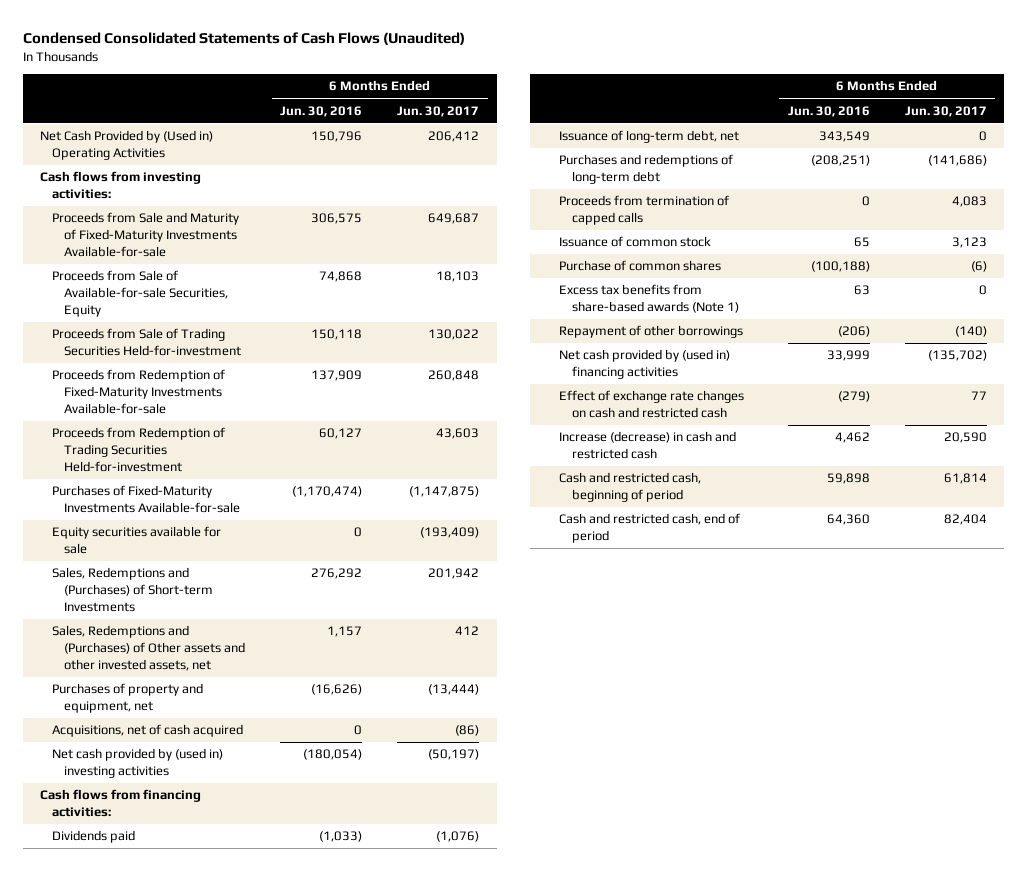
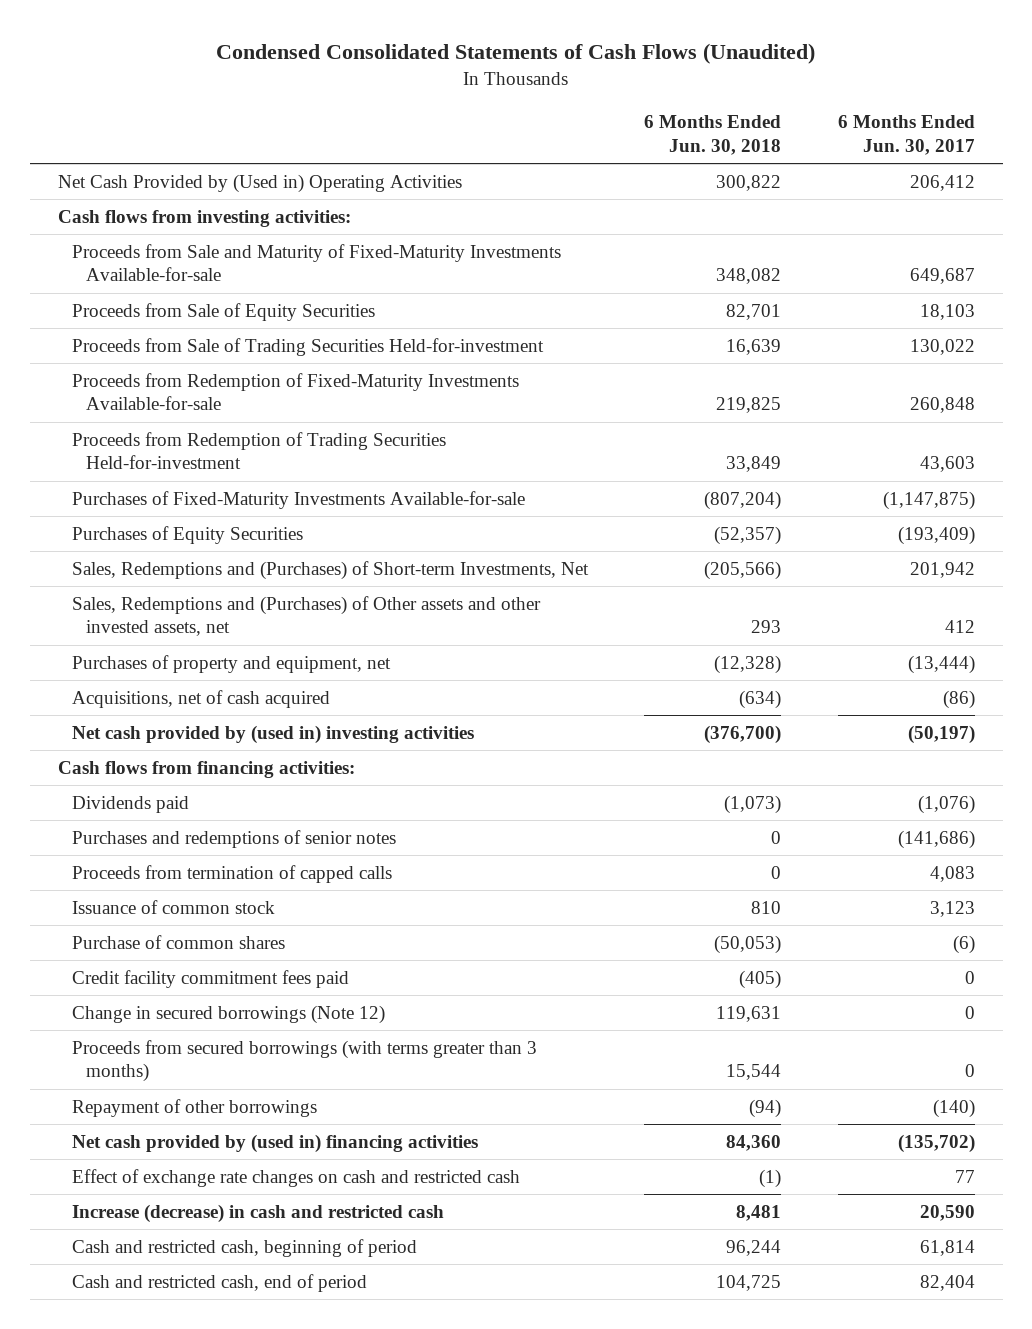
- | 6 Months Ended Jun. 30, 2016 | 6 Months Ended Jun. 30, 2017
+ | 6 Months Ended Jun. 30, 2018 | 6 Months Ended Jun. 30, 2017
- Proceeds from Sale of Available-for-sale Securities, Equity | 74,868 | 18,103
+ Proceeds from Sale of Equity Securities | 82,701 | 18,103
- Equity securities available for sale | 0 | (193,409)
- Sales, Redemptions and (Purchases) of Short-term Investments | 276,292 | 201,942
+ Purchases of Equity Securities | (52,357) | (193,409)
+ Sales, Redemptions and (Purchases) of Short-term Investments, Net | (205,566) | 201,942
- Issuance of long-term debt, net | 343,549 | 0
- Purchases and redemptions of long-term debt | (208,251) | (141,686)
+ Purchases and redemptions of senior notes | 0 | (141,686)
- Excess tax benefits from share-based awards (Note 1) | 63 | 0
+ Credit facility commitment fees paid | (405) | 0
+ Change in secured borrowings (Note 12) | 119,631 | 0
+ Proceeds from secured borrowings (with terms greater than 3 months) | 15,544 | 0

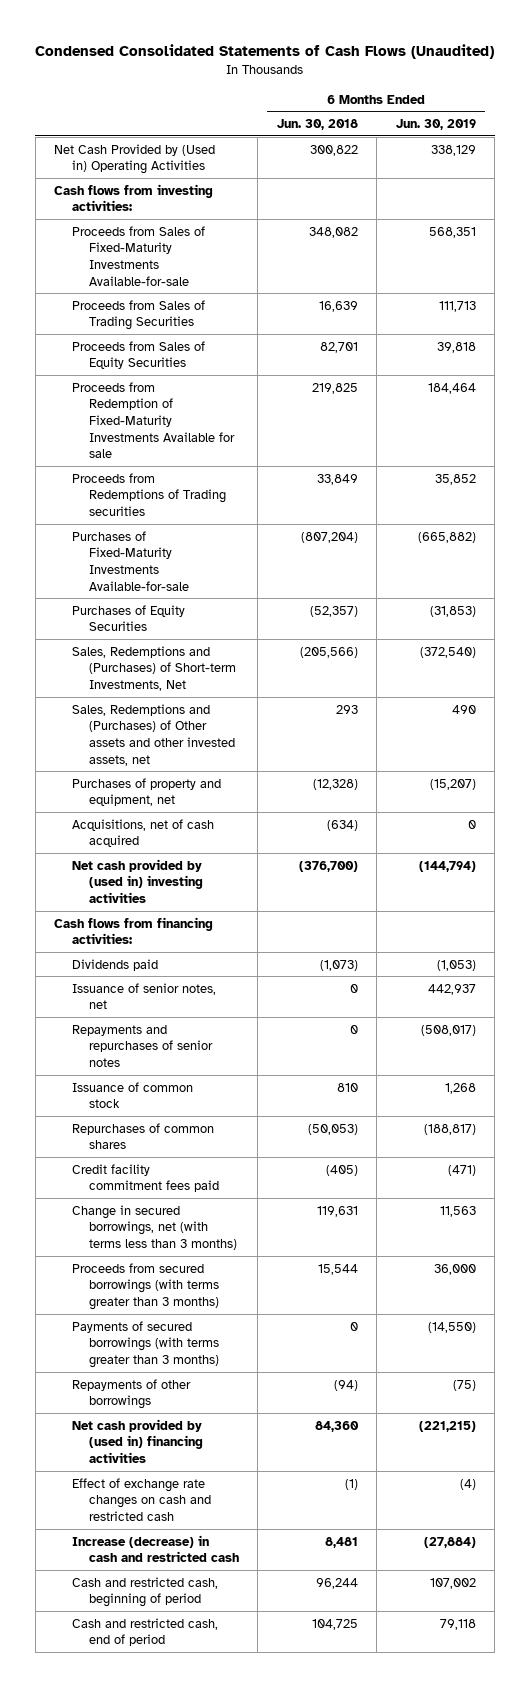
- | 6 Months Ended Jun. 30, 2018 | 6 Months Ended Jun. 30, 2017
+ | 6 Months Ended Jun. 30, 2018 | 6 Months Ended Jun. 30, 2019
- Proceeds from Sale and Maturity of Fixed-Maturity Investments Available-for-sale | 348,082 | 649,687
- Proceeds from Sale of Equity Securities | 82,701 | 18,103
- Proceeds from Sale of Trading Securities Held-for-investment | 16,639 | 130,022
- Proceeds from Redemption of Fixed-Maturity Investments Available-for-sale | 219,825 | 260,848
- Proceeds from Redemption of Trading Securities Held-for-investment | 33,849 | 43,603
+ Proceeds from Sales of Fixed-Maturity Investments Available-for-sale | 348,082 | 568,351
+ Proceeds from Sales of Trading Securities | 16,639 | 111,713
+ Proceeds from Sales of Equity Securities | 82,701 | 39,818
+ Proceeds from Redemption of Fixed-Maturity Investments Available for sale | 219,825 | 184,464
+ Proceeds from Redemptions of Trading securities | 33,849 | 35,852
- Purchases and redemptions of senior notes | 0 | (141,686)
- Proceeds from termination of capped calls | 0 | 4,083
+ Issuance of senior notes, net | 0 | 442,937
+ Repayments and repurchases of senior notes | 0 | (508,017)
- Purchase of common shares | (50,053) | (6)
+ Repurchases of common shares | (50,053) | (188,817)
- Change in secured borrowings (Note 12) | 119,631 | 0
+ Change in secured borrowings, net (with terms less than 3 months) | 119,631 | 11,563
- Repayment of other borrowings | (94) | (140)
+ Payments of secured borrowings (with terms greater than 3 months) | 0 | (14,550)
+ Repayments of other borrowings | (94) | (75)

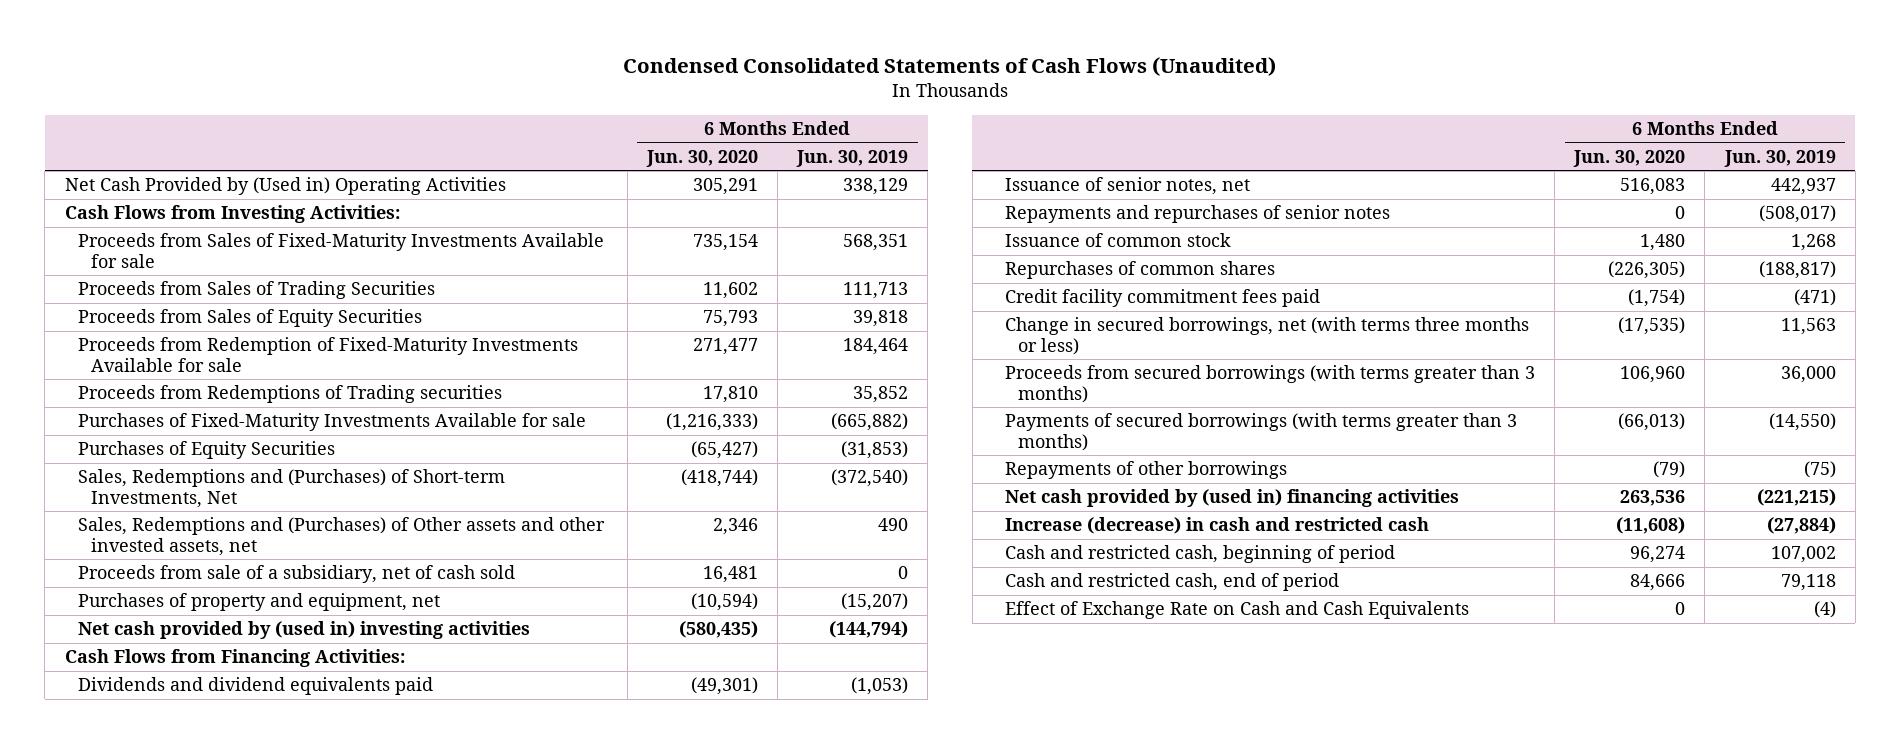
- | 6 Months Ended Jun. 30, 2018 | 6 Months Ended Jun. 30, 2019
+ | 6 Months Ended Jun. 30, 2020 | 6 Months Ended Jun. 30, 2019
- Cash flows from investing activities:
- Proceeds from Sales of Fixed-Maturity Investments Available-for-sale | 348,082 | 568,351
+ Cash Flows from Investing Activities:
+ Proceeds from Sales of Fixed-Maturity Investments Available for sale | 735,154 | 568,351
- Purchases of Fixed-Maturity Investments Available-for-sale | (807,204) | (665,882)
+ Purchases of Fixed-Maturity Investments Available for sale | (1,216,333) | (665,882)
+ Proceeds from sale of a subsidiary, net of cash sold | 16,481 | 0
- Acquisitions, net of cash acquired | (634) | 0
- Cash flows from financing activities:
- Dividends paid | (1,073) | (1,053)
+ Cash Flows from Financing Activities:
+ Dividends and dividend equivalents paid | (49,301) | (1,053)
- Change in secured borrowings, net (with terms less than 3 months) | 119,631 | 11,563
+ Change in secured borrowings, net (with terms three months or less) | (17,535) | 11,563
- Effect of exchange rate changes on cash and restricted cash | (1) | (4)
+ Effect of Exchange Rate on Cash and Cash Equivalents | 0 | (4)

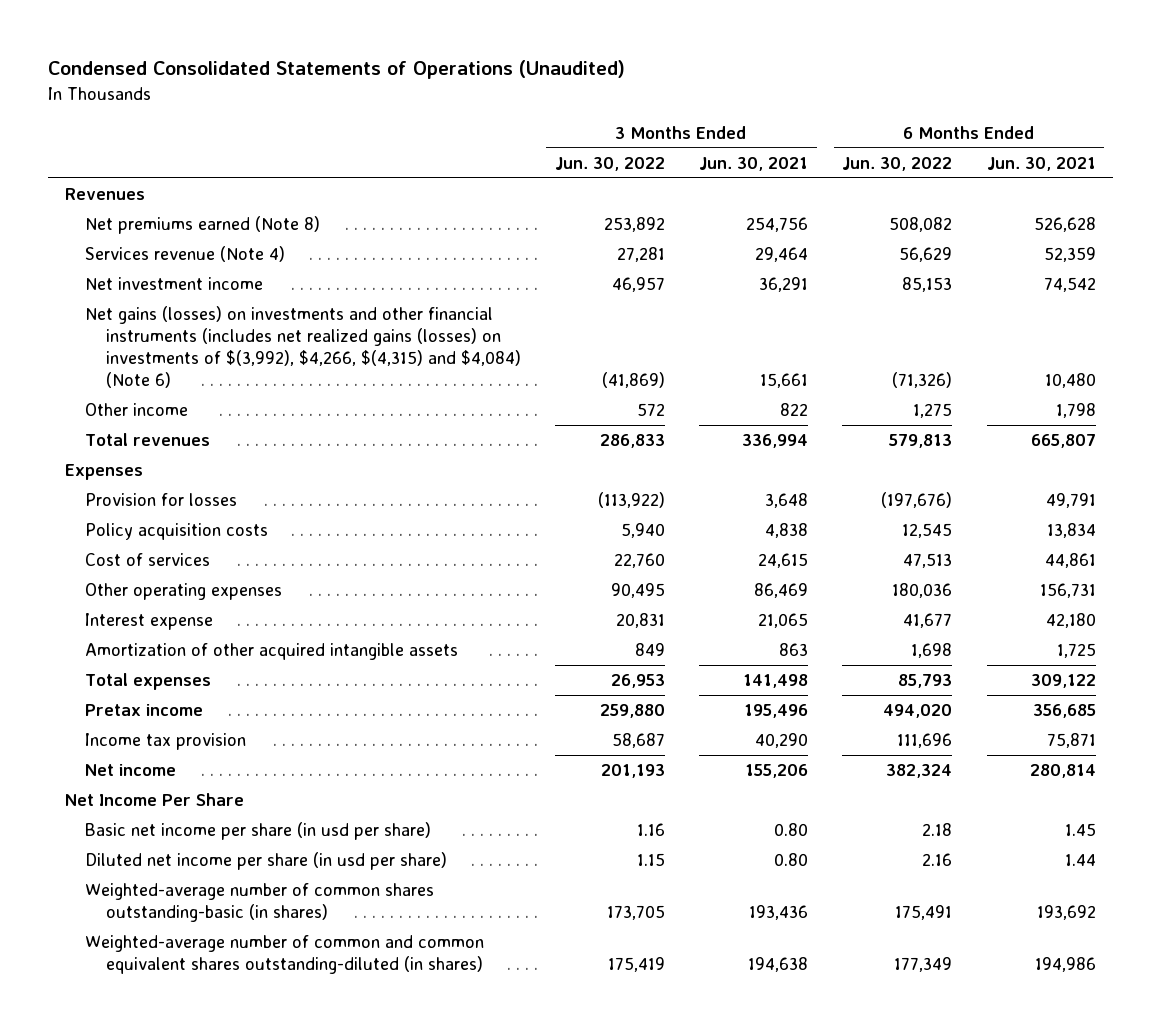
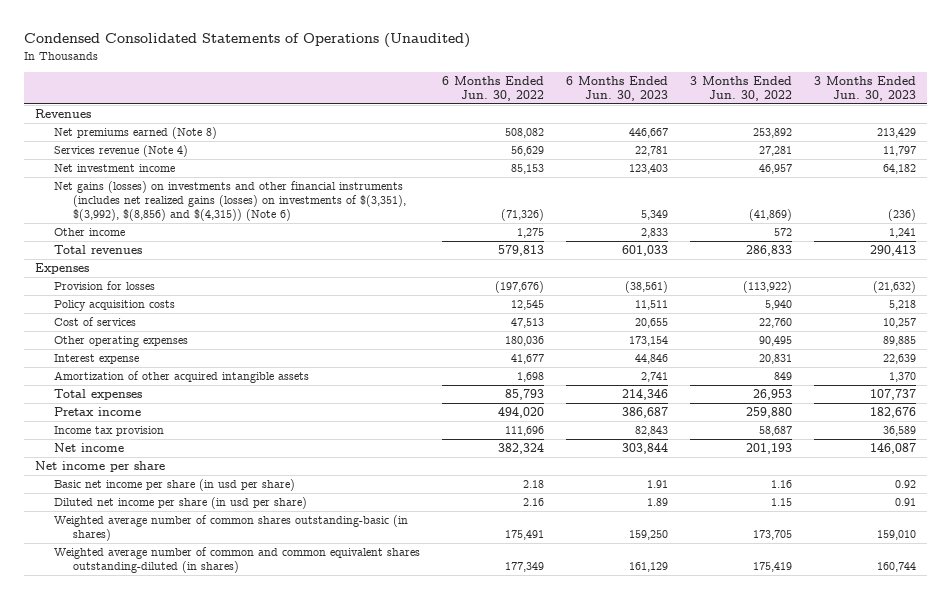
- | 3 Months Ended Jun. 30, 2022 | 3 Months Ended Jun. 30, 2021 | 6 Months Ended Jun. 30, 2022 | 6 Months Ended Jun. 30, 2021
+ | 6 Months Ended Jun. 30, 2022 | 6 Months Ended Jun. 30, 2023 | 3 Months Ended Jun. 30, 2022 | 3 Months Ended Jun. 30, 2023
- Net gains (losses) on investments and other financial instruments (includes net realized gains (losses) on investments of $(3,992), $4,266, $(4,315) and $4,084) (Note 6) | (41,869) | 15,661 | (71,326) | 10,480
+ Net gains (losses) on investments and other financial instruments (includes net realized gains (losses) on investments of $(3,351), $(3,992), $(8,856) and $(4,315)) (Note 6) | (71,326) | 5,349 | (41,869) | (236)
- Net Income Per Share
+ Net income per share
- Weighted-average number of common shares outstanding-basic (in shares) | 173,705 | 193,436 | 175,491 | 193,692
- Weighted-average number of common and common equivalent shares outstanding-diluted (in shares) | 175,419 | 194,638 | 177,349 | 194,986
+ Weighted average number of common shares outstanding-basic (in shares) | 175,491 | 159,250 | 173,705 | 159,010
+ Weighted average number of common and common equivalent shares outstanding-diluted (in shares) | 177,349 | 161,129 | 175,419 | 160,744

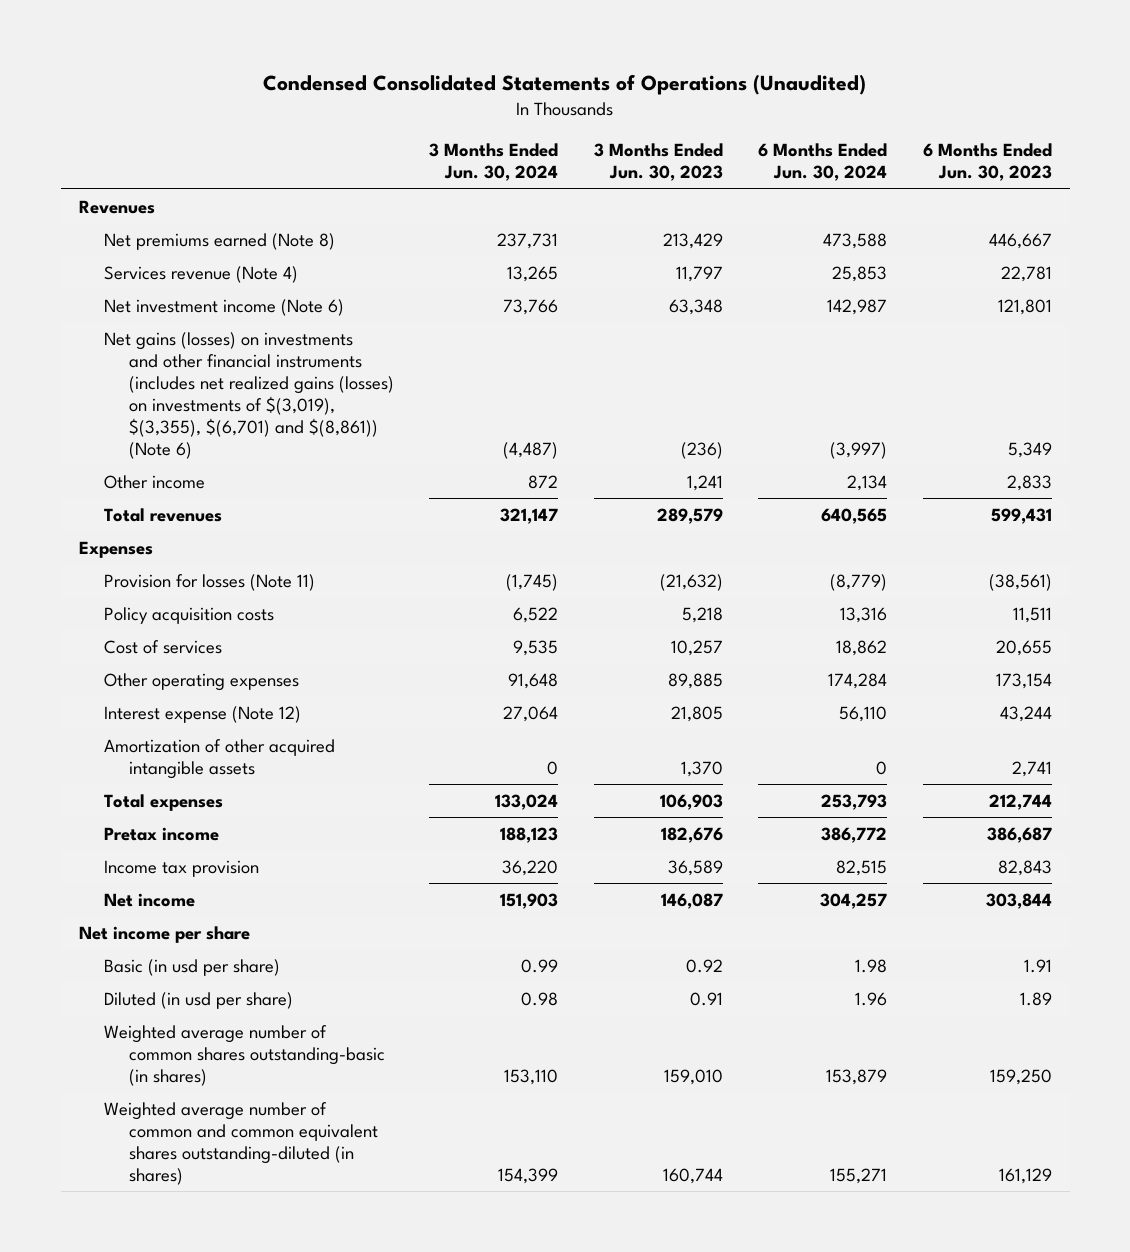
- | 6 Months Ended Jun. 30, 2022 | 6 Months Ended Jun. 30, 2023 | 3 Months Ended Jun. 30, 2022 | 3 Months Ended Jun. 30, 2023
+ | 3 Months Ended Jun. 30, 2024 | 3 Months Ended Jun. 30, 2023 | 6 Months Ended Jun. 30, 2024 | 6 Months Ended Jun. 30, 2023
- Net investment income | 85,153 | 123,403 | 46,957 | 64,182
- Net gains (losses) on investments and other financial instruments (includes net realized gains (losses) on investments of $(3,351), $(3,992), $(8,856) and $(4,315)) (Note 6) | (71,326) | 5,349 | (41,869) | (236)
+ Net investment income (Note 6) | 73,766 | 63,348 | 142,987 | 121,801
+ Net gains (losses) on investments and other financial instruments (includes net realized gains (losses) on investments of $(3,019), $(3,355), $(6,701) and $(8,861)) (Note 6) | (4,487) | (236) | (3,997) | 5,349
- Total revenues | 579,813 | 601,033 | 286,833 | 290,413
+ Total revenues | 321,147 | 289,579 | 640,565 | 599,431
- Provision for losses | (197,676) | (38,561) | (113,922) | (21,632)
+ Provision for losses (Note 11) | (1,745) | (21,632) | (8,779) | (38,561)
- Interest expense | 41,677 | 44,846 | 20,831 | 22,639
+ Interest expense (Note 12) | 27,064 | 21,805 | 56,110 | 43,244
- Total expenses | 85,793 | 214,346 | 26,953 | 107,737
+ Total expenses | 133,024 | 106,903 | 253,793 | 212,744
- Basic net income per share (in usd per share) | 2.18 | 1.91 | 1.16 | 0.92
- Diluted net income per share (in usd per share) | 2.16 | 1.89 | 1.15 | 0.91
+ Basic (in usd per share) | 0.99 | 0.92 | 1.98 | 1.91
+ Diluted (in usd per share) | 0.98 | 0.91 | 1.96 | 1.89

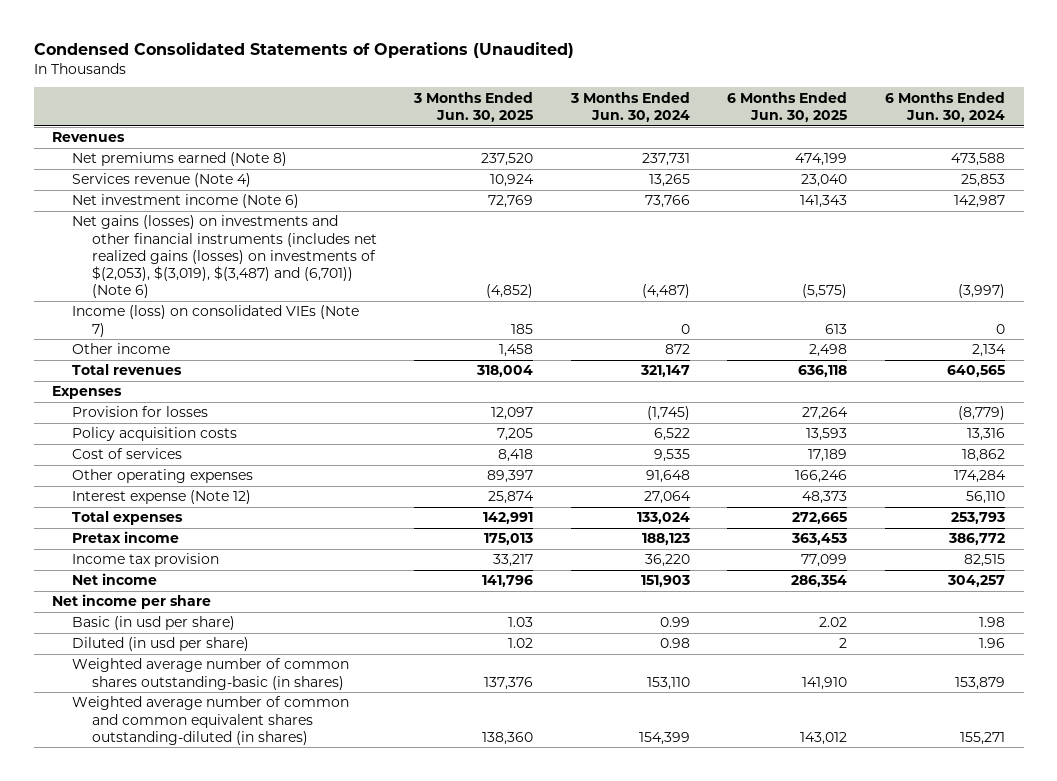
- | 3 Months Ended Jun. 30, 2024 | 3 Months Ended Jun. 30, 2023 | 6 Months Ended Jun. 30, 2024 | 6 Months Ended Jun. 30, 2023
+ | 3 Months Ended Jun. 30, 2025 | 3 Months Ended Jun. 30, 2024 | 6 Months Ended Jun. 30, 2025 | 6 Months Ended Jun. 30, 2024
- Net gains (losses) on investments and other financial instruments (includes net realized gains (losses) on investments of $(3,019), $(3,355), $(6,701) and $(8,861)) (Note 6) | (4,487) | (236) | (3,997) | 5,349
+ Net gains (losses) on investments and other financial instruments (includes net realized gains (losses) on investments of $(2,053), $(3,019), $(3,487) and (6,701)) (Note 6) | (4,852) | (4,487) | (5,575) | (3,997)
+ Income (loss) on consolidated VIEs (Note 7) | 185 | 0 | 613 | 0
- Provision for losses (Note 11) | (1,745) | (21,632) | (8,779) | (38,561)
+ Provision for losses | 12,097 | (1,745) | 27,264 | (8,779)
- Amortization of other acquired intangible assets | 0 | 1,370 | 0 | 2,741

